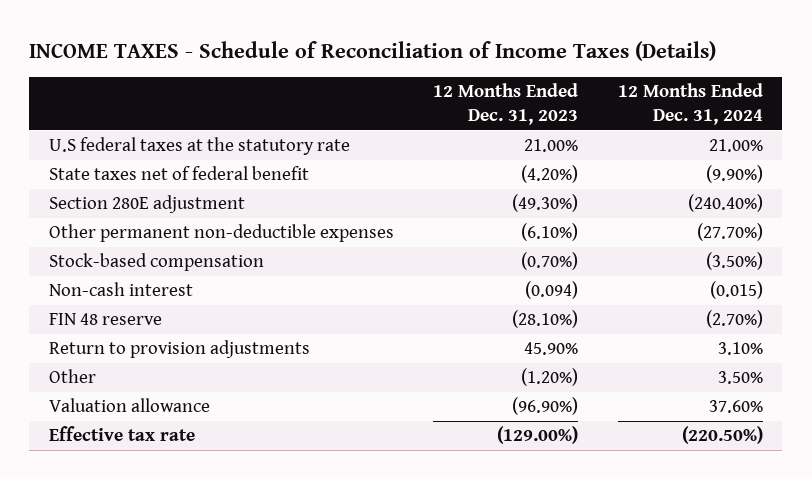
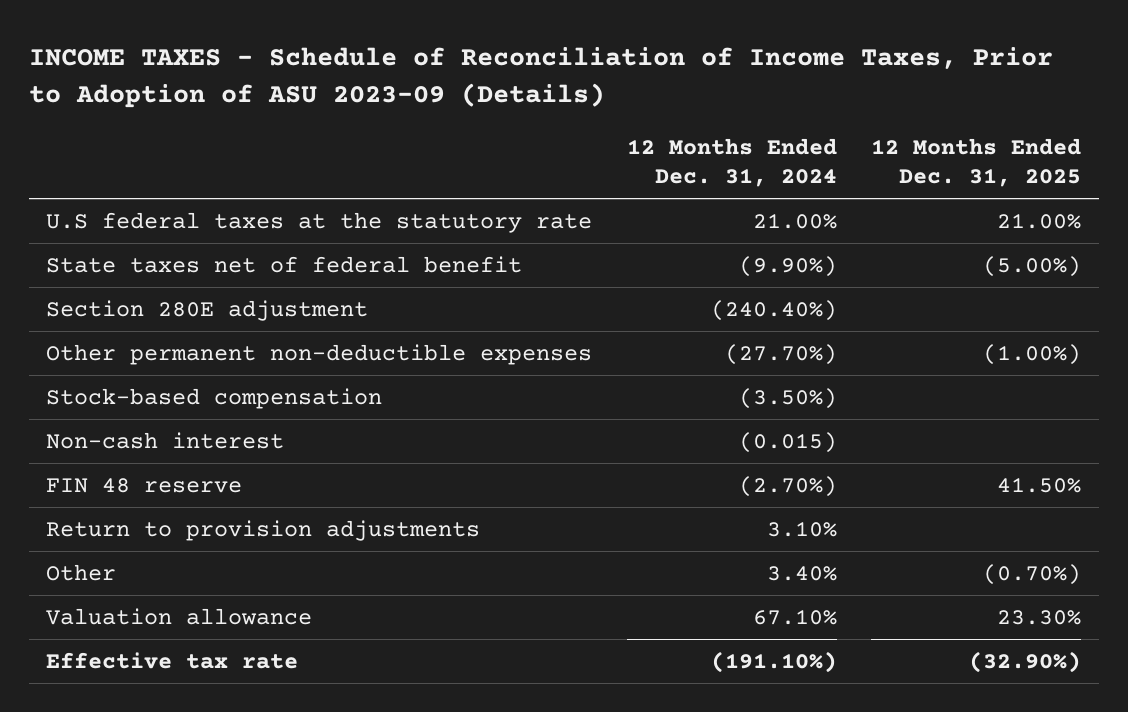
- INCOME TAXES - Schedule of Reconciliation of Income Taxes (Details)
+ INCOME TAXES - Schedule of Reconciliation of Income Taxes, Prior to Adoption of ASU 2023-09 (Details)
- | 12 Months Ended Dec. 31, 2023 | 12 Months Ended Dec. 31, 2024
+ | 12 Months Ended Dec. 31, 2024 | 12 Months Ended Dec. 31, 2025
- Other | (1.20%) | 3.50%
- Valuation allowance | (96.90%) | 37.60%
- Effective tax rate | (129.00%) | (220.50%)
+ Other | 3.40% | (0.70%)
+ Valuation allowance | 67.10% | 23.30%
+ Effective tax rate | (191.10%) | (32.90%)

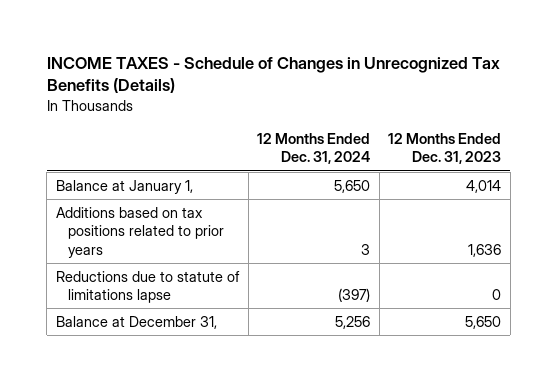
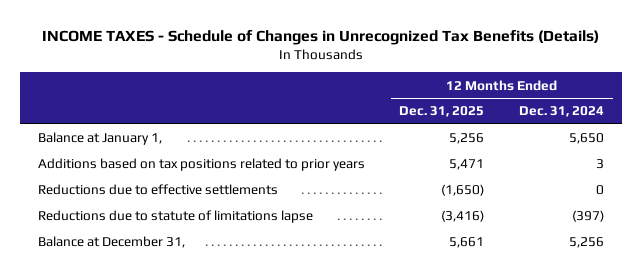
- | 12 Months Ended Dec. 31, 2024 | 12 Months Ended Dec. 31, 2023
+ | 12 Months Ended Dec. 31, 2025 | 12 Months Ended Dec. 31, 2024
+ Reductions due to effective settlements | (1,650) | 0

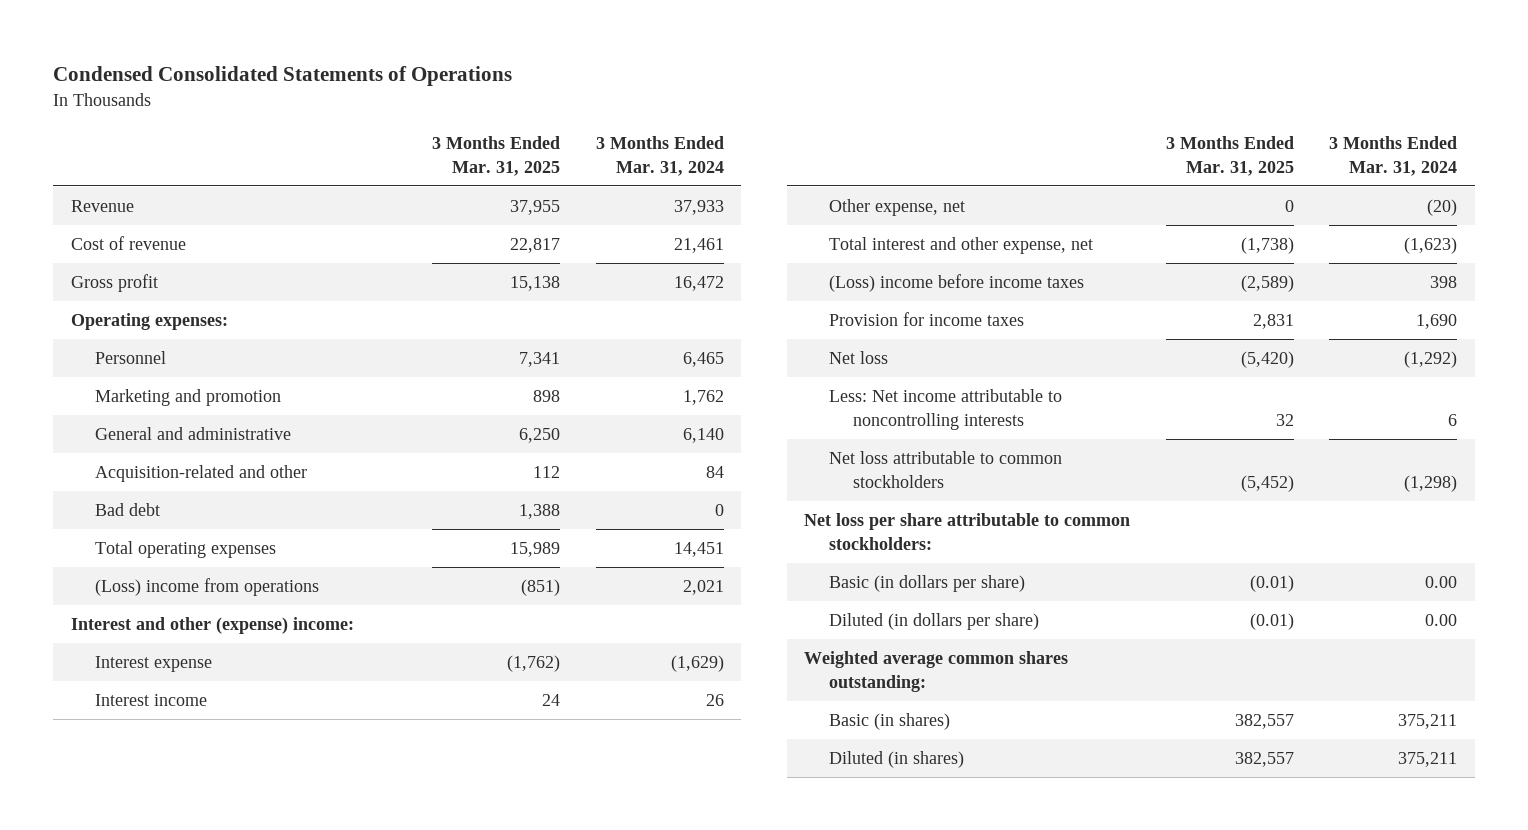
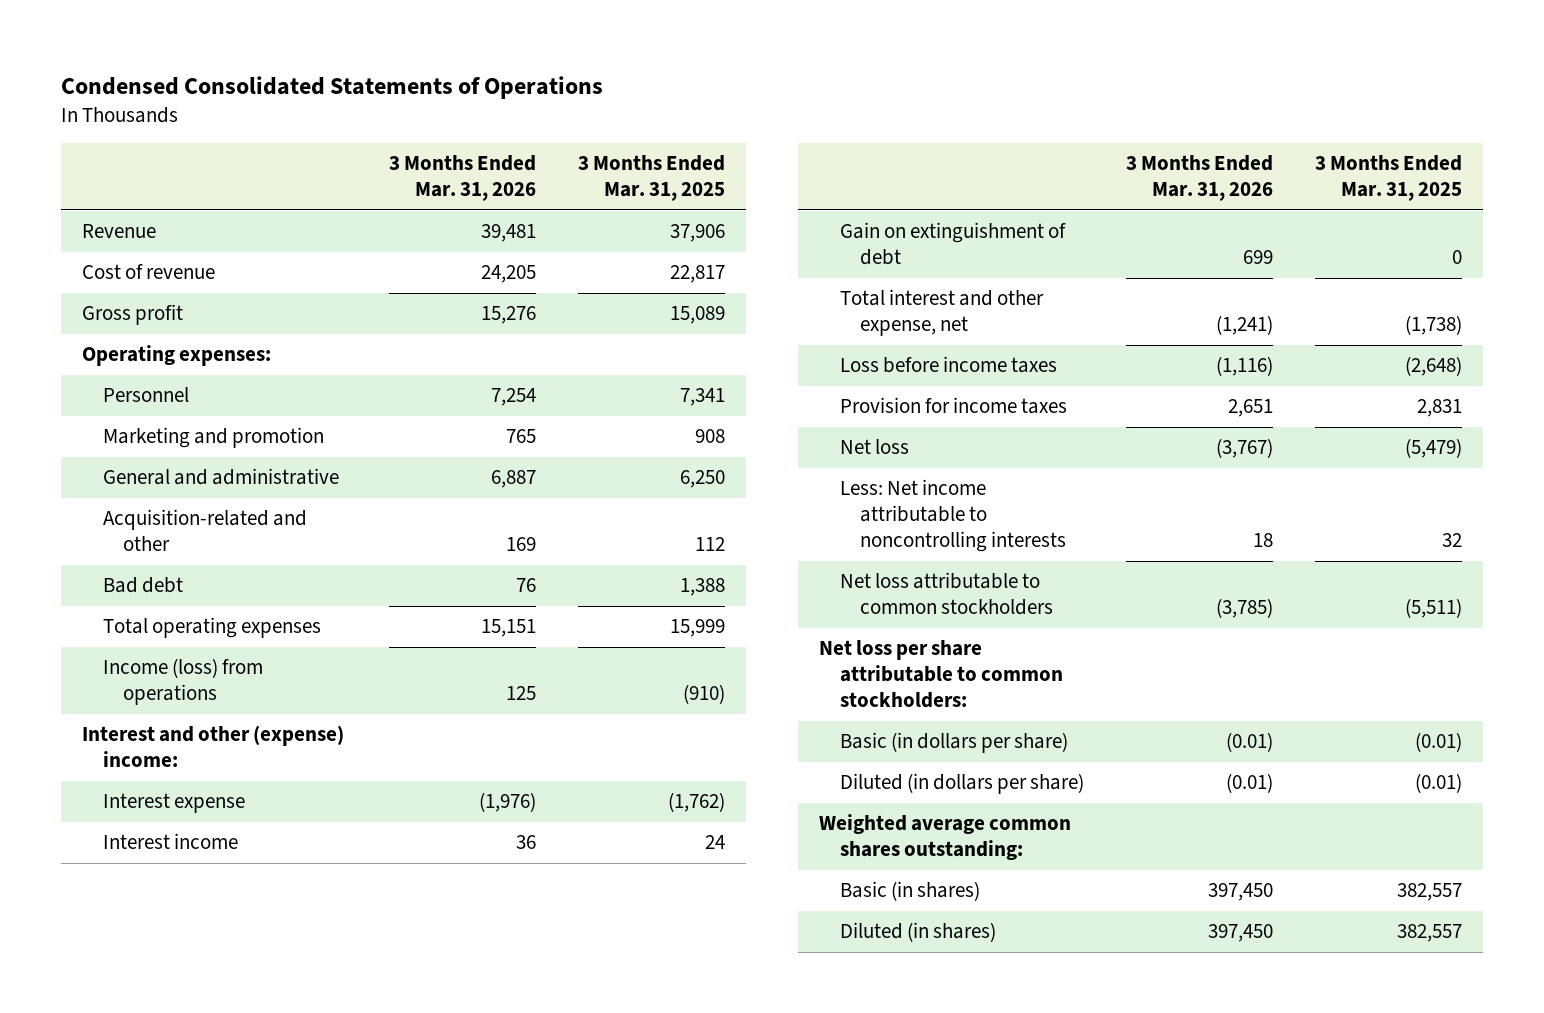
- | 3 Months Ended Mar. 31, 2025 | 3 Months Ended Mar. 31, 2024
+ | 3 Months Ended Mar. 31, 2026 | 3 Months Ended Mar. 31, 2025
- Revenue | 37,955 | 37,933
+ Revenue | 39,481 | 37,906
- Gross profit | 15,138 | 16,472
+ Gross profit | 15,276 | 15,089
- Marketing and promotion | 898 | 1,762
+ Marketing and promotion | 765 | 908
- Total operating expenses | 15,989 | 14,451
- (Loss) income from operations | (851) | 2,021
+ Total operating expenses | 15,151 | 15,999
+ Income (loss) from operations | 125 | (910)
- Other expense, net | 0 | (20)
+ Gain on extinguishment of debt | 699 | 0
- (Loss) income before income taxes | (2,589) | 398
+ Loss before income taxes | (1,116) | (2,648)
- Net loss | (5,420) | (1,292)
+ Net loss | (3,767) | (5,479)
- Net loss attributable to common stockholders | (5,452) | (1,298)
+ Net loss attributable to common stockholders | (3,785) | (5,511)

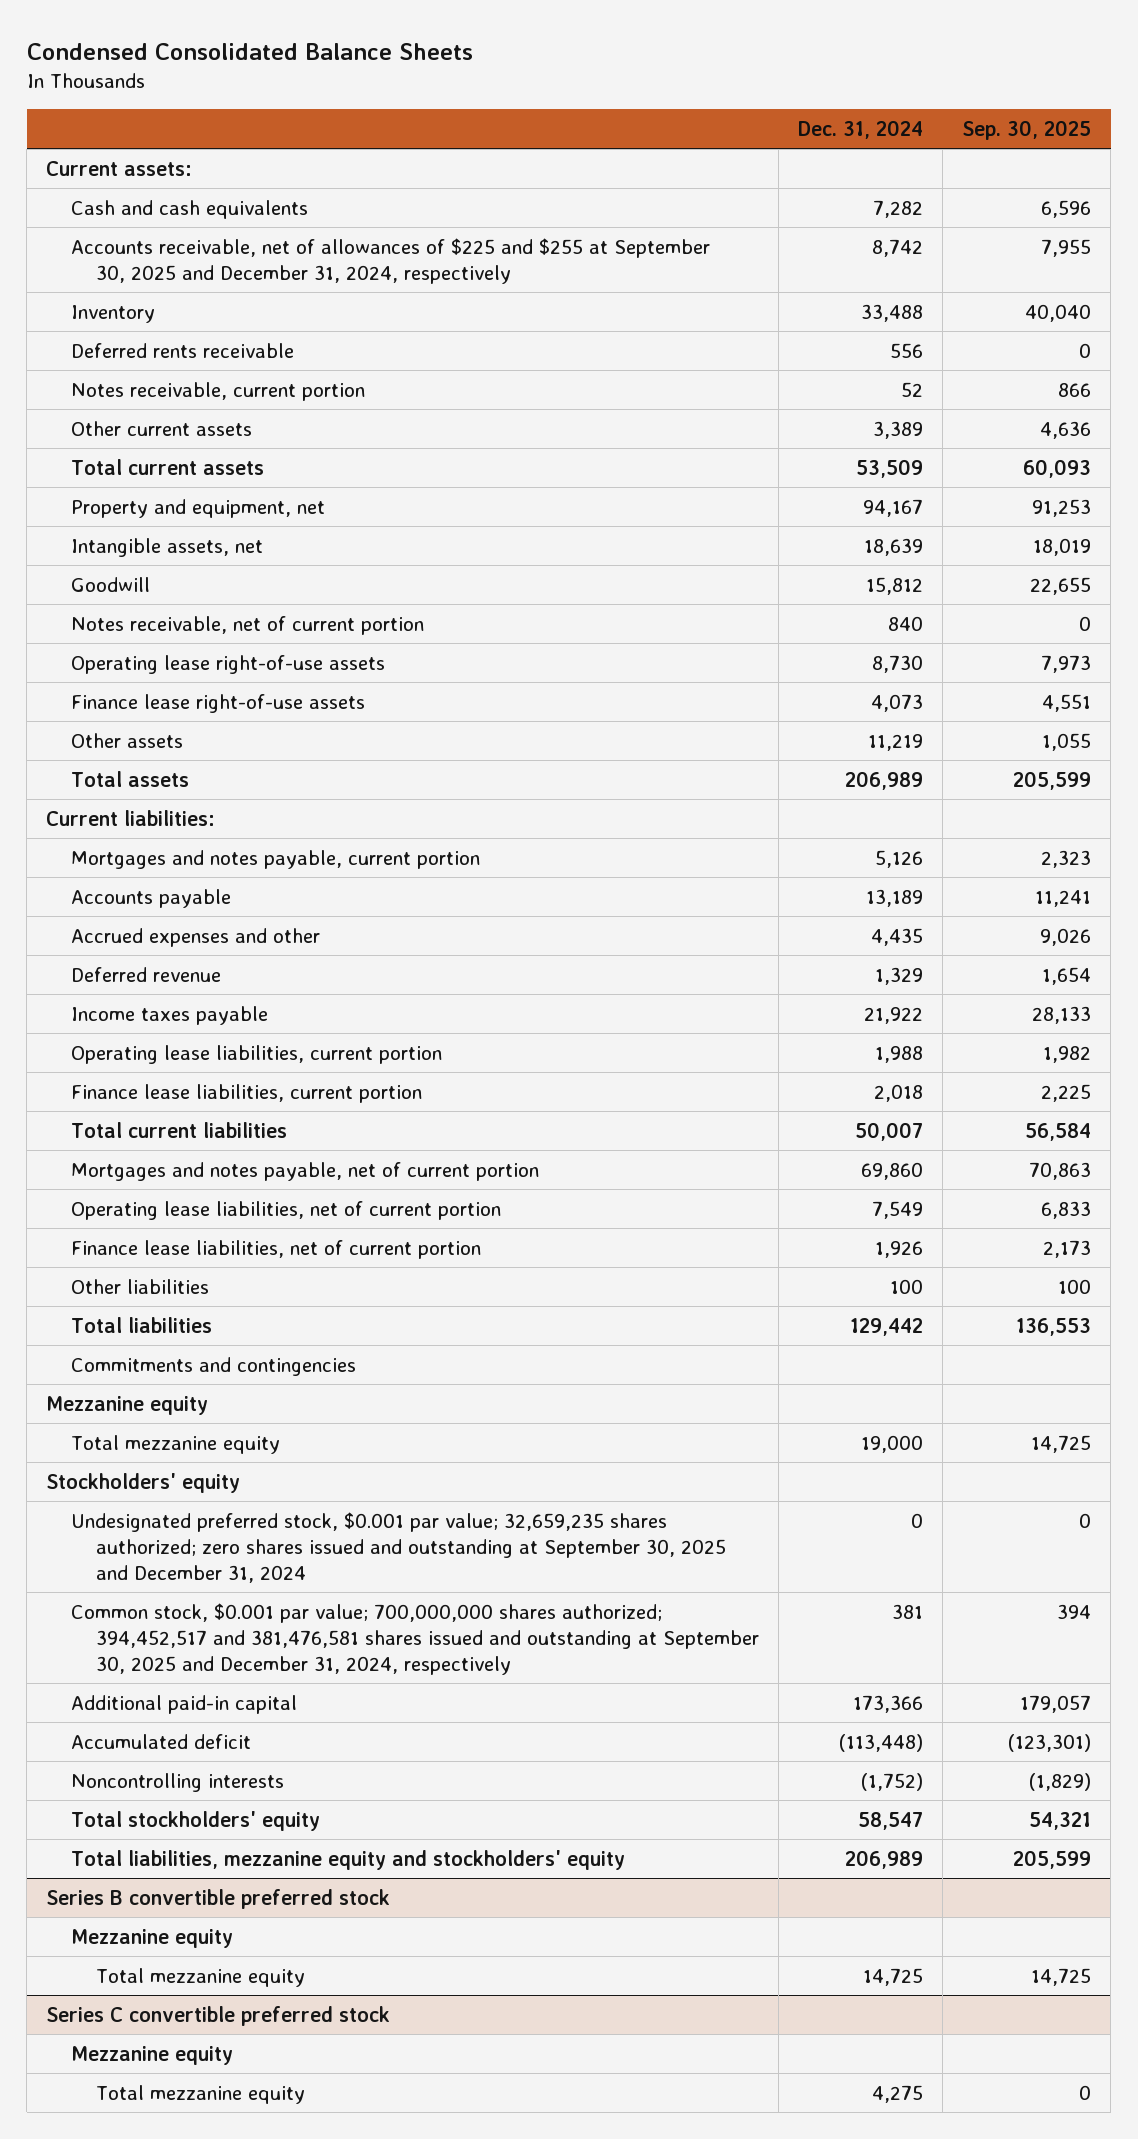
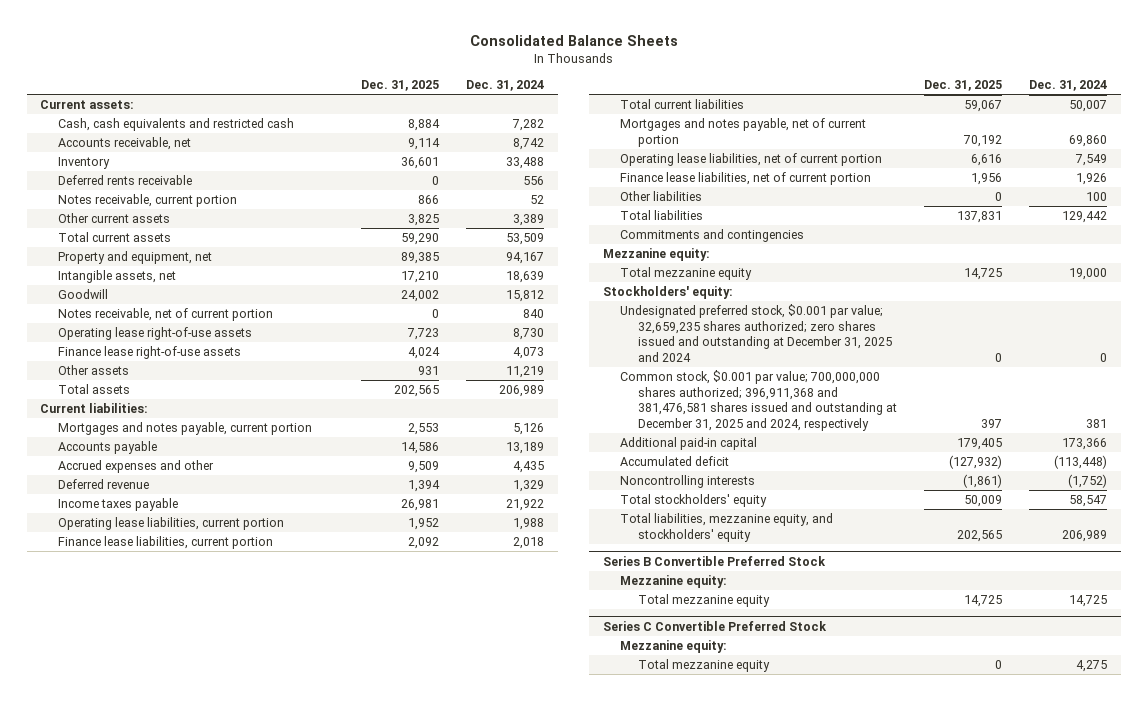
- Condensed Consolidated Balance Sheets
+ Consolidated Balance Sheets
- | Dec. 31, 2024 | Sep. 30, 2025
+ | Dec. 31, 2025 | Dec. 31, 2024
- Cash and cash equivalents | 7,282 | 6,596
- Accounts receivable, net of allowances of $225 and $255 at September 30, 2025 and December 31, 2024, respectively | 8,742 | 7,955
+ Cash, cash equivalents and restricted cash | 8,884 | 7,282
+ Accounts receivable, net | 9,114 | 8,742
- Mezzanine equity
+ Mezzanine equity:
- Stockholders' equity
- Undesignated preferred stock, $0.001 par value; 32,659,235 shares authorized; zero shares issued and outstanding at September 30, 2025 and December 31, 2024 | 0 | 0
- Common stock, $0.001 par value; 700,000,000 shares authorized; 394,452,517 and 381,476,581 shares issued and outstanding at September 30, 2025 and December 31, 2024, respectively | 381 | 394
+ Stockholders' equity:
+ Undesignated preferred stock, $0.001 par value; 32,659,235 shares authorized; zero shares issued and outstanding at December 31, 2025 and 2024 | 0 | 0
+ Common stock, $0.001 par value; 700,000,000 shares authorized; 396,911,368 and 381,476,581 shares issued and outstanding at December 31, 2025 and 2024, respectively | 397 | 381
- Total liabilities, mezzanine equity and stockholders' equity | 206,989 | 205,599
- Series B convertible preferred stock
- Mezzanine equity
+ Total liabilities, mezzanine equity, and stockholders' equity | 202,565 | 206,989
+ Series B Convertible Preferred Stock
+ Mezzanine equity:
- Series C convertible preferred stock
- Mezzanine equity
+ Series C Convertible Preferred Stock
+ Mezzanine equity:

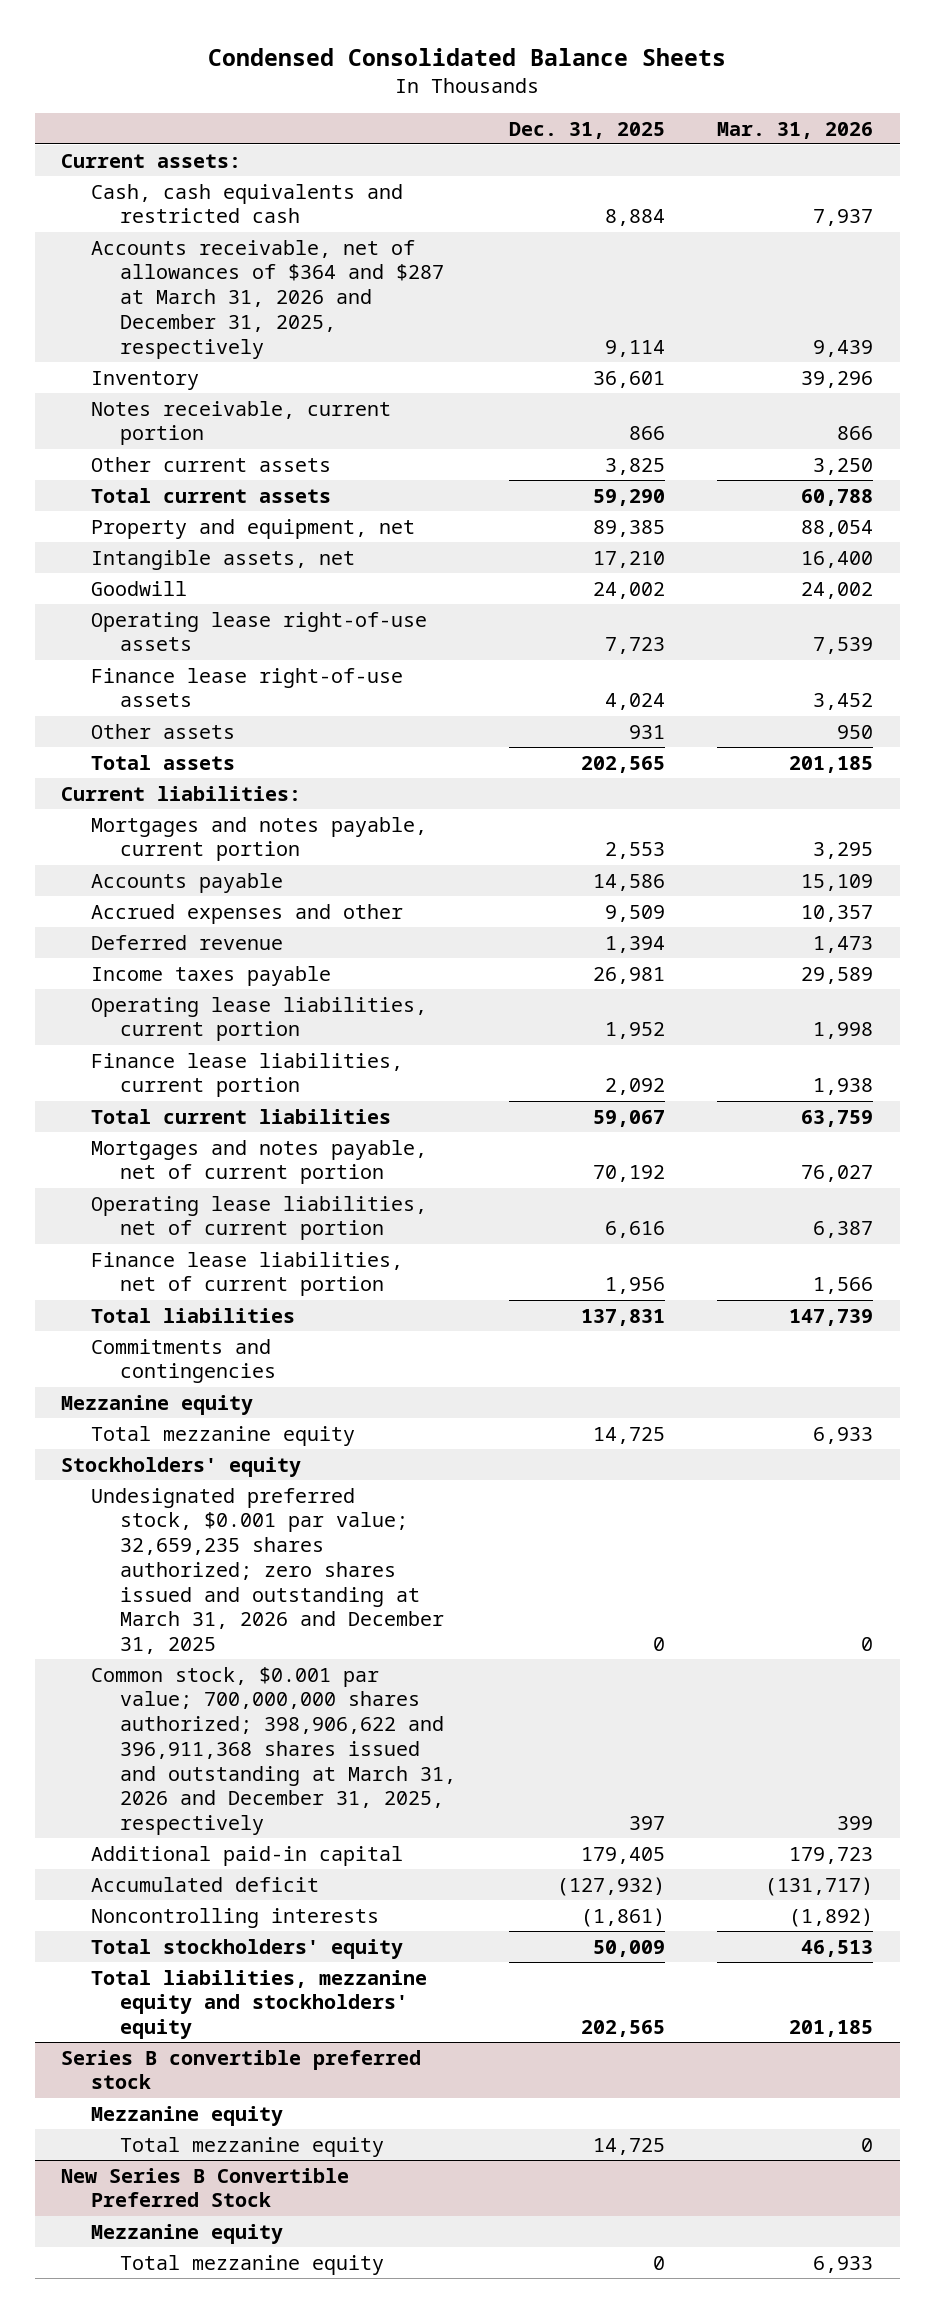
- Consolidated Balance Sheets
+ Condensed Consolidated Balance Sheets
- | Dec. 31, 2025 | Dec. 31, 2024
+ | Dec. 31, 2025 | Mar. 31, 2026
- Accounts receivable, net | 9,114 | 8,742
+ Accounts receivable, net of allowances of $364 and $287 at March 31, 2026 and December 31, 2025, respectively | 9,114 | 9,439
- Deferred rents receivable | 0 | 556
- Notes receivable, net of current portion | 0 | 840
- Other liabilities | 0 | 100
- Mezzanine equity:
+ Mezzanine equity
- Stockholders' equity:
- Undesignated preferred stock, $0.001 par value; 32,659,235 shares authorized; zero shares issued and outstanding at December 31, 2025 and 2024 | 0 | 0
- Common stock, $0.001 par value; 700,000,000 shares authorized; 396,911,368 and 381,476,581 shares issued and outstanding at December 31, 2025 and 2024, respectively | 397 | 381
+ Stockholders' equity
+ Undesignated preferred stock, $0.001 par value; 32,659,235 shares authorized; zero shares issued and outstanding at March 31, 2026 and December 31, 2025 | 0 | 0
+ Common stock, $0.001 par value; 700,000,000 shares authorized; 398,906,622 and 396,911,368 shares issued and outstanding at March 31, 2026 and December 31, 2025, respectively | 397 | 399
- Total liabilities, mezzanine equity, and stockholders' equity | 202,565 | 206,989
- Series B Convertible Preferred Stock
- Mezzanine equity:
+ Total liabilities, mezzanine equity and stockholders' equity | 202,565 | 201,185
+ Series B convertible preferred stock
+ Mezzanine equity
- Series C Convertible Preferred Stock
- Mezzanine equity:
+ New Series B Convertible Preferred Stock
+ Mezzanine equity

